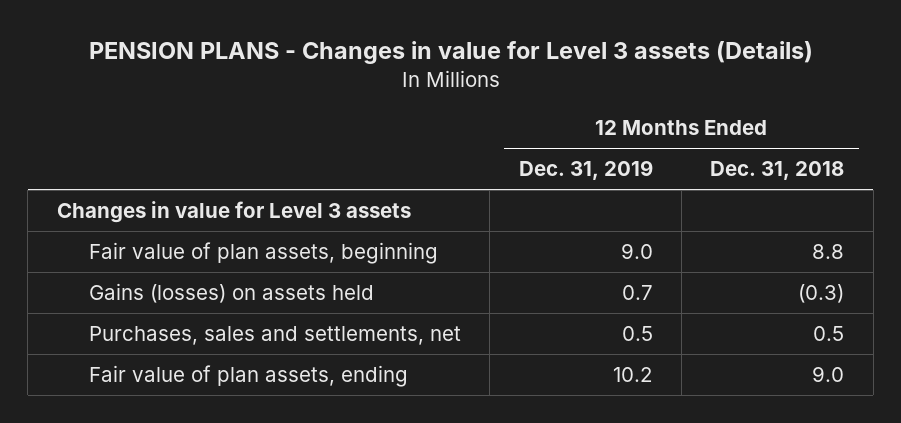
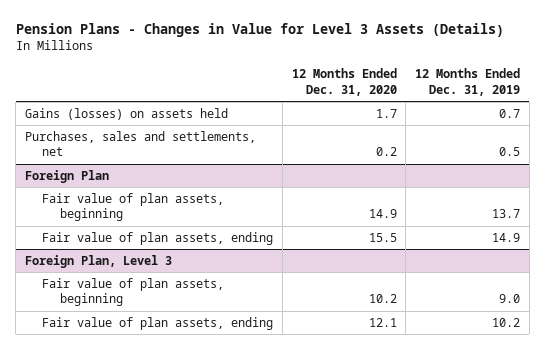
- PENSION PLANS - Changes in value for Level 3 assets (Details)
+ Pension Plans - Changes in Value for Level 3 Assets (Details)
- | 12 Months Ended Dec. 31, 2019 | 12 Months Ended Dec. 31, 2018
+ | 12 Months Ended Dec. 31, 2020 | 12 Months Ended Dec. 31, 2019
- Changes in value for Level 3 assets
- Fair value of plan assets, beginning | 9.0 | 8.8
+ Foreign Plan
+ Fair value of plan assets, beginning | 14.9 | 13.7
+ Fair value of plan assets, ending | 15.5 | 14.9
+ Foreign Plan, Level 3
+ Fair value of plan assets, beginning | 10.2 | 9.0

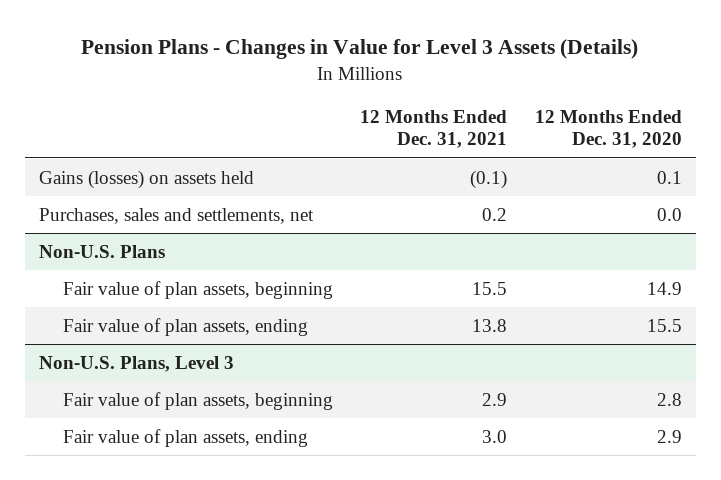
- | 12 Months Ended Dec. 31, 2020 | 12 Months Ended Dec. 31, 2019
+ | 12 Months Ended Dec. 31, 2021 | 12 Months Ended Dec. 31, 2020
- Gains (losses) on assets held | 1.7 | 0.7
- Purchases, sales and settlements, net | 0.2 | 0.5
- Foreign Plan
+ Gains (losses) on assets held | (0.1) | 0.1
+ Purchases, sales and settlements, net | 0.2 | 0.0
+ Non-U.S. Plans
- Foreign Plan, Level 3
- Fair value of plan assets, beginning | 10.2 | 9.0
- Fair value of plan assets, ending | 12.1 | 10.2
+ Non-U.S. Plans, Level 3
+ Fair value of plan assets, beginning | 2.9 | 2.8
+ Fair value of plan assets, ending | 3.0 | 2.9

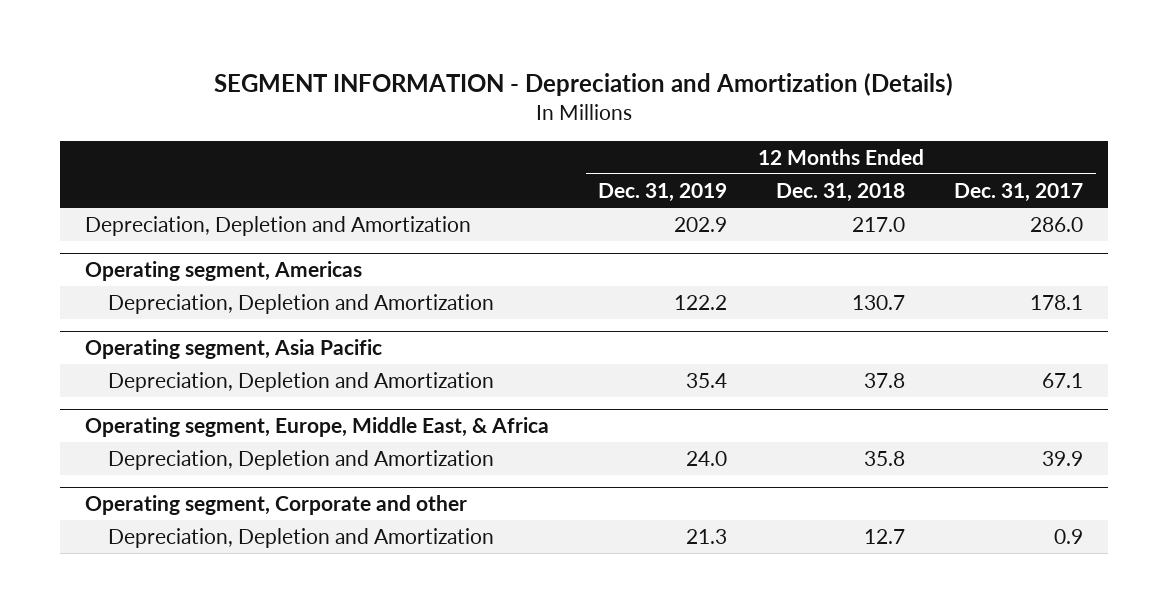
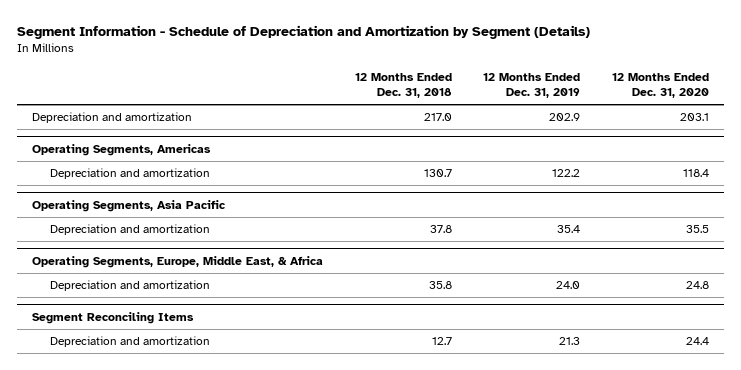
- SEGMENT INFORMATION - Depreciation and Amortization (Details)
+ Segment Information - Schedule of Depreciation and Amortization by Segment (Details)
- | 12 Months Ended Dec. 31, 2019 | 12 Months Ended Dec. 31, 2018 | 12 Months Ended Dec. 31, 2017
+ | 12 Months Ended Dec. 31, 2018 | 12 Months Ended Dec. 31, 2019 | 12 Months Ended Dec. 31, 2020
- Depreciation, Depletion and Amortization | 202.9 | 217.0 | 286.0
- Operating segment, Americas
- Depreciation, Depletion and Amortization | 122.2 | 130.7 | 178.1
- Operating segment, Asia Pacific
- Depreciation, Depletion and Amortization | 35.4 | 37.8 | 67.1
- Operating segment, Europe, Middle East, & Africa
- Depreciation, Depletion and Amortization | 24.0 | 35.8 | 39.9
- Operating segment, Corporate and other
- Depreciation, Depletion and Amortization | 21.3 | 12.7 | 0.9
+ Depreciation and amortization | 217.0 | 202.9 | 203.1
+ Operating Segments, Americas
+ Depreciation and amortization | 130.7 | 122.2 | 118.4
+ Operating Segments, Asia Pacific
+ Depreciation and amortization | 37.8 | 35.4 | 35.5
+ Operating Segments, Europe, Middle East, & Africa
+ Depreciation and amortization | 35.8 | 24.0 | 24.8
+ Segment Reconciling Items
+ Depreciation and amortization | 12.7 | 21.3 | 24.4

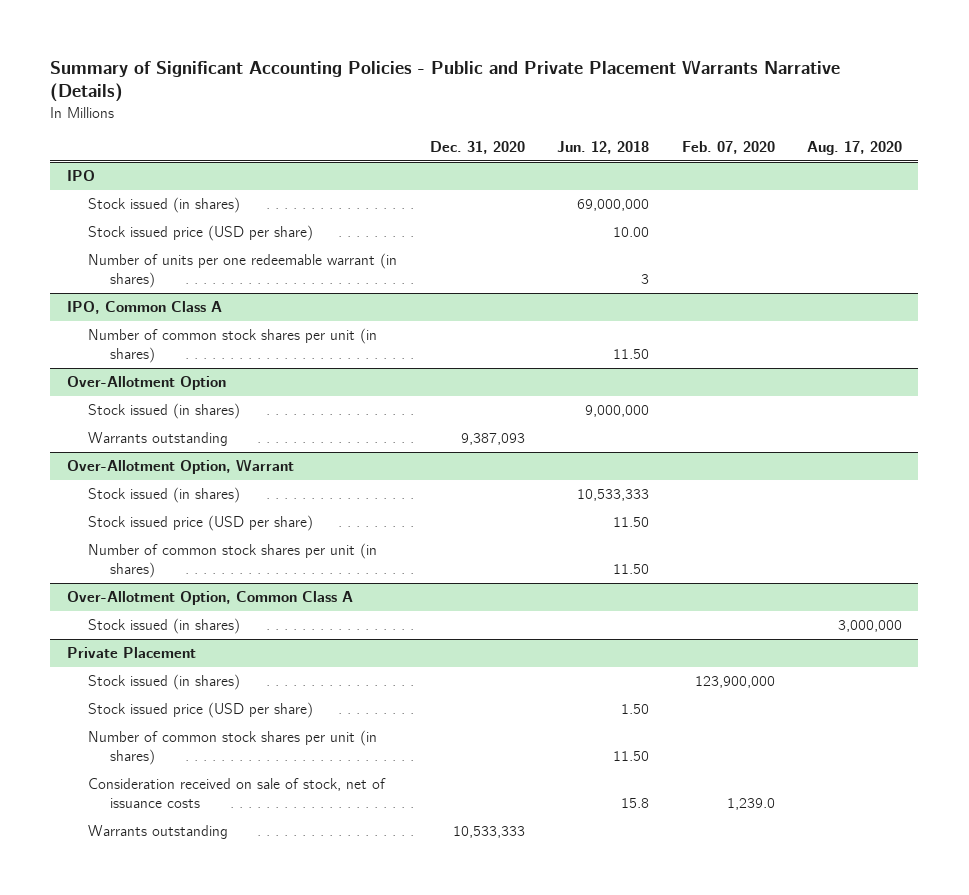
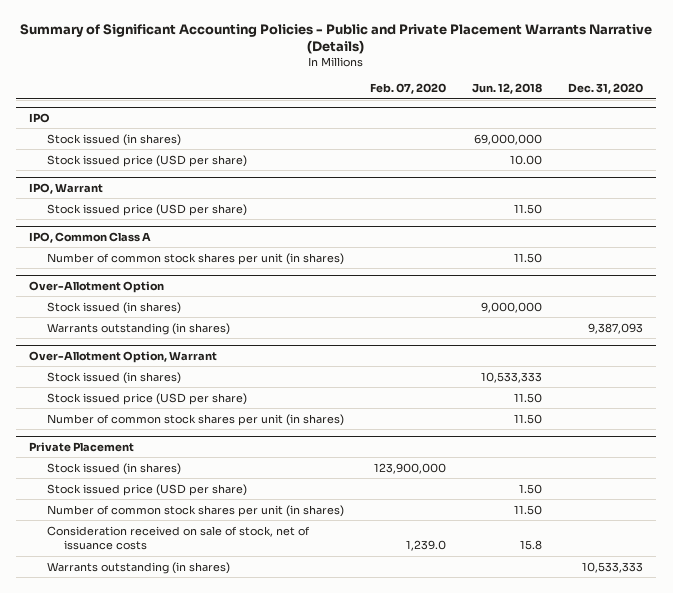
- | Dec. 31, 2020 | Jun. 12, 2018 | Feb. 07, 2020 | Aug. 17, 2020
+ | Feb. 07, 2020 | Jun. 12, 2018 | Dec. 31, 2020
@ IPO
- Number of units per one redeemable warrant (in shares) | | 3 | |
+ IPO, Warrant
+ Stock issued price (USD per share) | | 11.50 |
@ Over-Allotment Option
- Warrants outstanding | 9,387,093 | | |
+ Warrants outstanding (in shares) | | | 9,387,093
- Over-Allotment Option, Common Class A
- Stock issued (in shares) | | | | 3,000,000
@ Private Placement
- Warrants outstanding | 10,533,333 | | |
+ Warrants outstanding (in shares) | | | 10,533,333

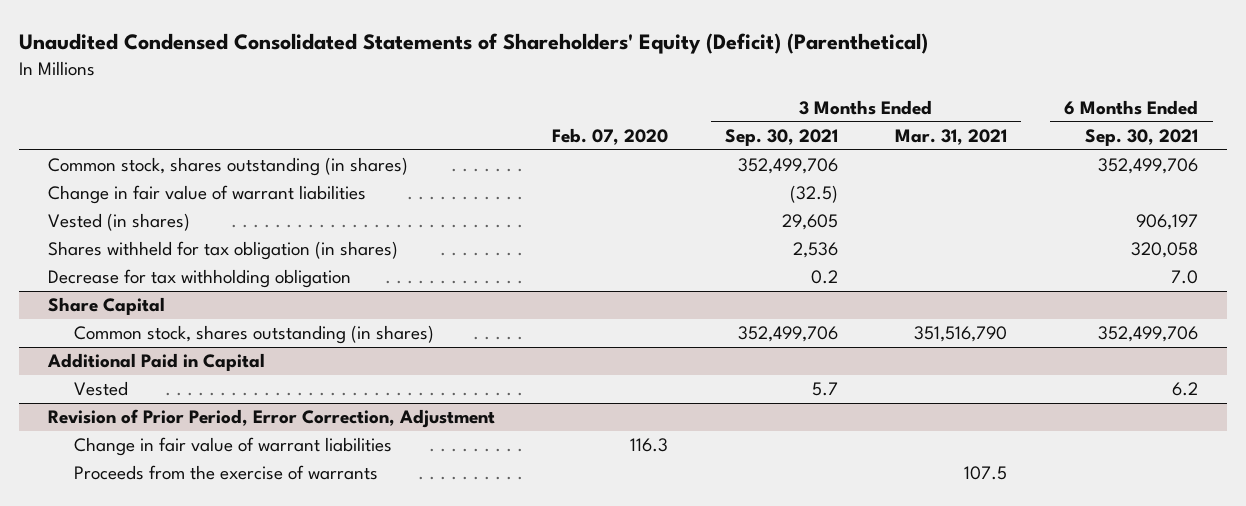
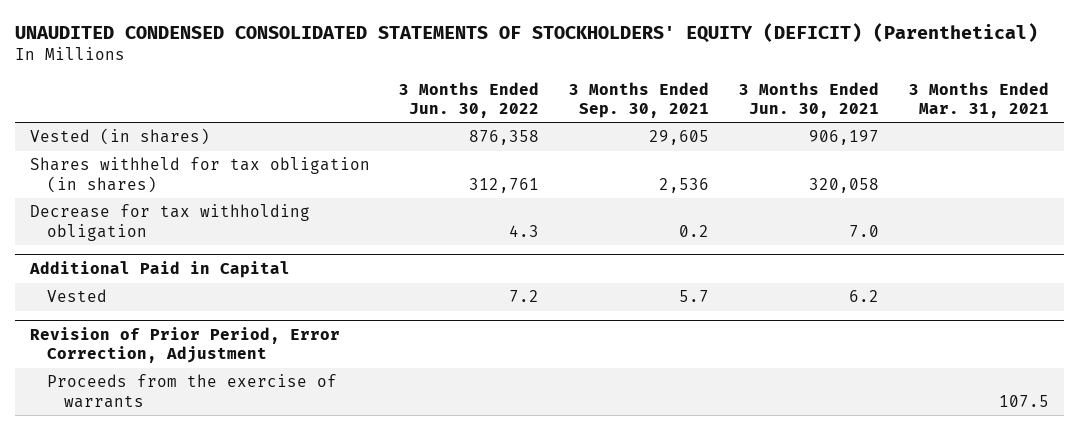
- Unaudited Condensed Consolidated Statements of Shareholders' Equity (Deficit) (Parenthetical)
+ UNAUDITED CONDENSED CONSOLIDATED STATEMENTS OF STOCKHOLDERS' EQUITY (DEFICIT) (Parenthetical)
- | Feb. 07, 2020 | 3 Months Ended Sep. 30, 2021 | 3 Months Ended Mar. 31, 2021 | 6 Months Ended Sep. 30, 2021
+ | 3 Months Ended Jun. 30, 2022 | 3 Months Ended Sep. 30, 2021 | 3 Months Ended Jun. 30, 2021 | 3 Months Ended Mar. 31, 2021
- Common stock, shares outstanding (in shares) | | 352,499,706 | | 352,499,706
- Change in fair value of warrant liabilities | | (32.5) | |
- Share Capital
- Common stock, shares outstanding (in shares) | | 352,499,706 | 351,516,790 | 352,499,706
@ Revision of Prior Period, Error Correction, Adjustment
- Change in fair value of warrant liabilities | 116.3 | | |

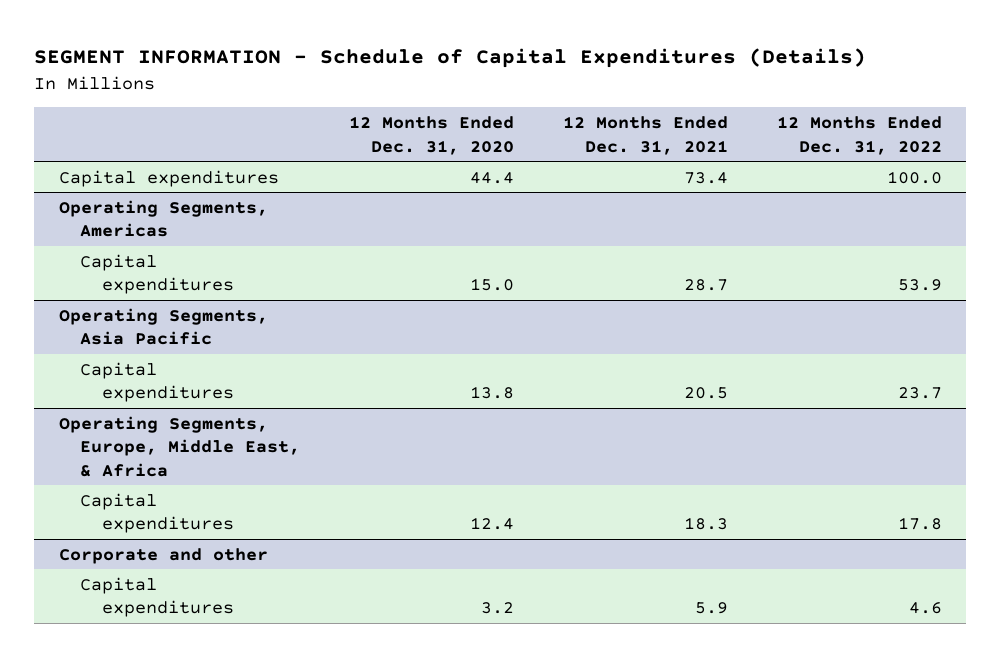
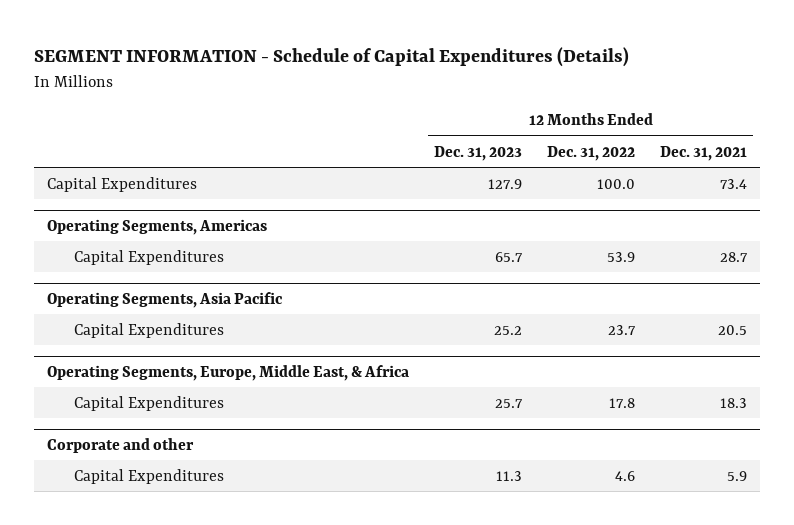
- | 12 Months Ended Dec. 31, 2020 | 12 Months Ended Dec. 31, 2021 | 12 Months Ended Dec. 31, 2022
+ | 12 Months Ended Dec. 31, 2023 | 12 Months Ended Dec. 31, 2022 | 12 Months Ended Dec. 31, 2021
- Capital expenditures | 44.4 | 73.4 | 100.0
+ Capital Expenditures | 127.9 | 100.0 | 73.4
@ Operating Segments, Americas
- Capital expenditures | 15.0 | 28.7 | 53.9
+ Capital Expenditures | 65.7 | 53.9 | 28.7
@ Operating Segments, Asia Pacific
- Capital expenditures | 13.8 | 20.5 | 23.7
+ Capital Expenditures | 25.2 | 23.7 | 20.5
@ Operating Segments, Europe, Middle East, & Africa
- Capital expenditures | 12.4 | 18.3 | 17.8
+ Capital Expenditures | 25.7 | 17.8 | 18.3
@ Corporate and other
- Capital expenditures | 3.2 | 5.9 | 4.6
+ Capital Expenditures | 11.3 | 4.6 | 5.9

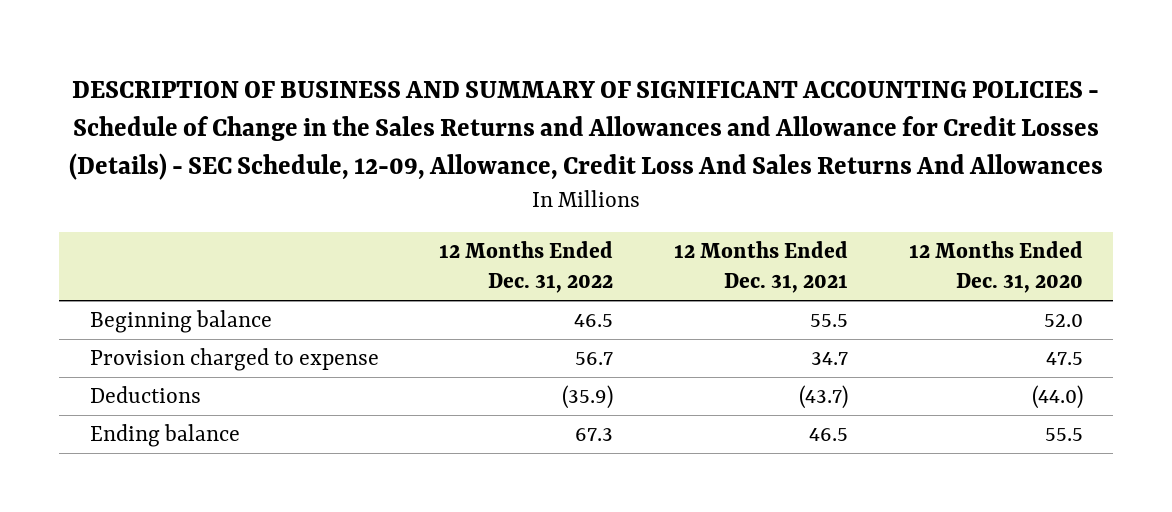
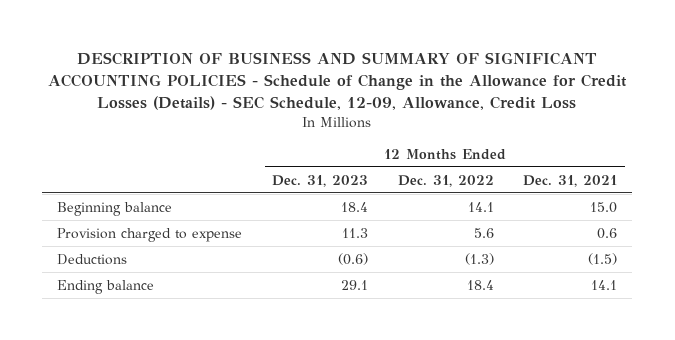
- DESCRIPTION OF BUSINESS AND SUMMARY OF SIGNIFICANT ACCOUNTING POLICIES - Schedule of Change in the Sales Returns and Allowances and Allowance for Credit Losses (Details) - SEC Schedule, 12-09, Allowance, Credit Loss And Sales Returns And Allowances
+ DESCRIPTION OF BUSINESS AND SUMMARY OF SIGNIFICANT ACCOUNTING POLICIES - Schedule of Change in the Allowance for Credit Losses (Details) - SEC Schedule, 12-09, Allowance, Credit Loss
- | 12 Months Ended Dec. 31, 2022 | 12 Months Ended Dec. 31, 2021 | 12 Months Ended Dec. 31, 2020
+ | 12 Months Ended Dec. 31, 2023 | 12 Months Ended Dec. 31, 2022 | 12 Months Ended Dec. 31, 2021
- Beginning balance | 46.5 | 55.5 | 52.0
- Provision charged to expense | 56.7 | 34.7 | 47.5
- Deductions | (35.9) | (43.7) | (44.0)
- Ending balance | 67.3 | 46.5 | 55.5
+ Beginning balance | 18.4 | 14.1 | 15.0
+ Provision charged to expense | 11.3 | 5.6 | 0.6
+ Deductions | (0.6) | (1.3) | (1.5)
+ Ending balance | 29.1 | 18.4 | 14.1

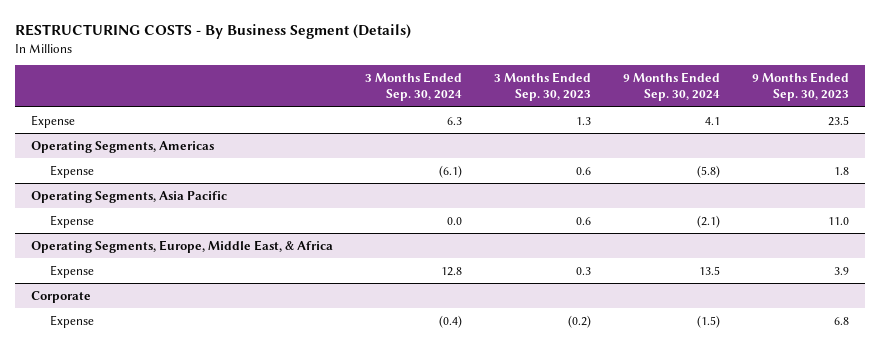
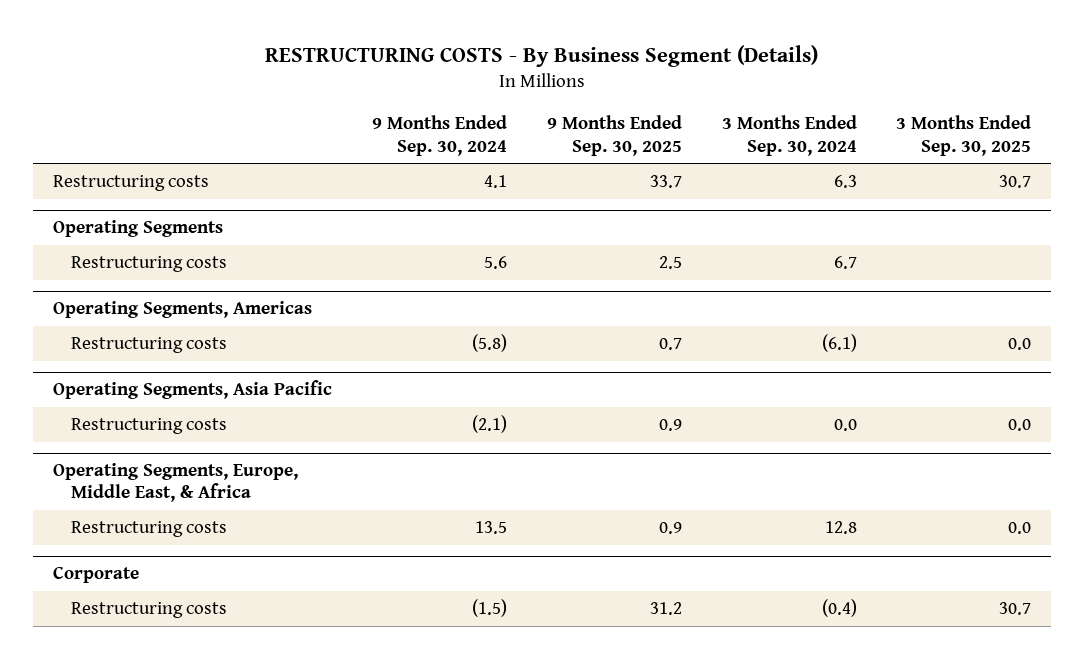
- | 3 Months Ended Sep. 30, 2024 | 3 Months Ended Sep. 30, 2023 | 9 Months Ended Sep. 30, 2024 | 9 Months Ended Sep. 30, 2023
+ | 9 Months Ended Sep. 30, 2024 | 9 Months Ended Sep. 30, 2025 | 3 Months Ended Sep. 30, 2024 | 3 Months Ended Sep. 30, 2025
- Expense | 6.3 | 1.3 | 4.1 | 23.5
+ Restructuring costs | 4.1 | 33.7 | 6.3 | 30.7
+ Operating Segments
+ Restructuring costs | 5.6 | 2.5 | 6.7 |
@ Operating Segments, Americas
- Expense | (6.1) | 0.6 | (5.8) | 1.8
+ Restructuring costs | (5.8) | 0.7 | (6.1) | 0.0
@ Operating Segments, Asia Pacific
- Expense | 0.0 | 0.6 | (2.1) | 11.0
+ Restructuring costs | (2.1) | 0.9 | 0.0 | 0.0
@ Operating Segments, Europe, Middle East, & Africa
- Expense | 12.8 | 0.3 | 13.5 | 3.9
+ Restructuring costs | 13.5 | 0.9 | 12.8 | 0.0
@ Corporate
- Expense | (0.4) | (0.2) | (1.5) | 6.8
+ Restructuring costs | (1.5) | 31.2 | (0.4) | 30.7

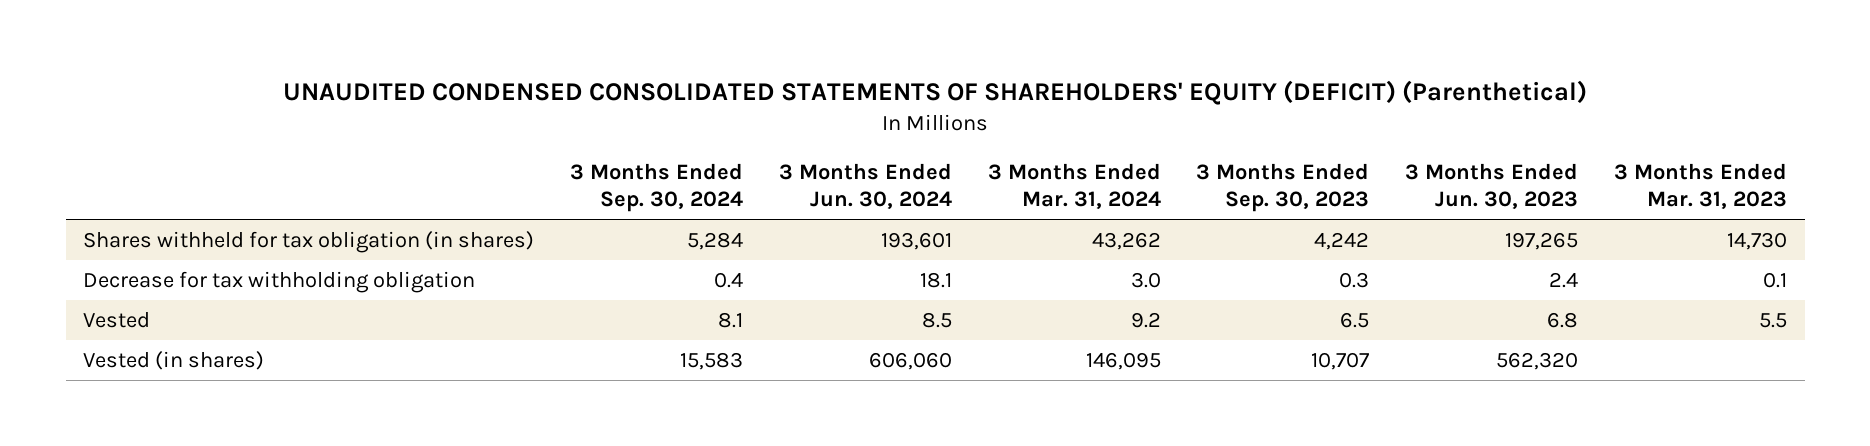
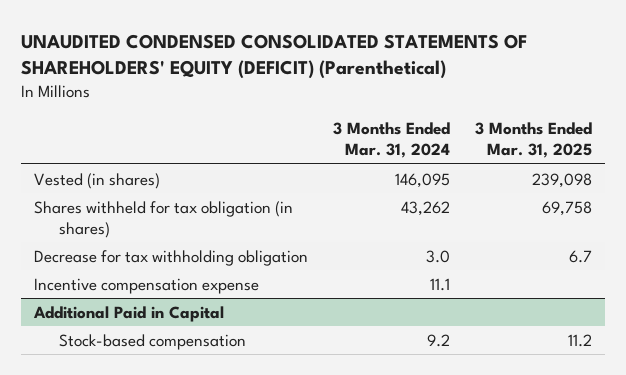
- | 3 Months Ended Sep. 30, 2024 | 3 Months Ended Jun. 30, 2024 | 3 Months Ended Mar. 31, 2024 | 3 Months Ended Sep. 30, 2023 | 3 Months Ended Jun. 30, 2023 | 3 Months Ended Mar. 31, 2023
+ | 3 Months Ended Mar. 31, 2024 | 3 Months Ended Mar. 31, 2025
moved up: Vested (in shares) | 146,095 | 239,098
- Vested | 8.1 | 8.5 | 9.2 | 6.5 | 6.8 | 5.5
+ Incentive compensation expense | 11.1 |
+ Additional Paid in Capital
+ Stock-based compensation | 9.2 | 11.2

